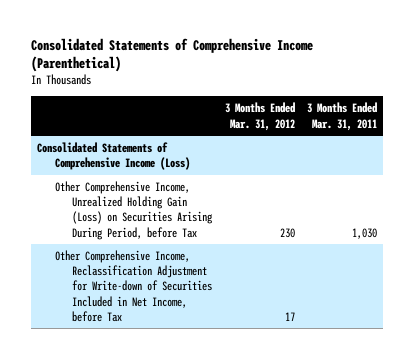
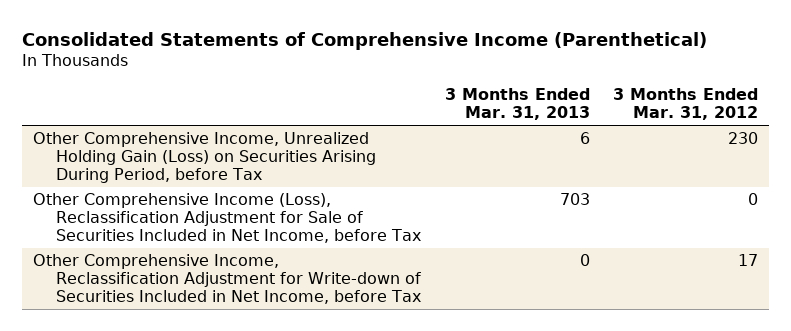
- | 3 Months Ended Mar. 31, 2012 | 3 Months Ended Mar. 31, 2011
+ | 3 Months Ended Mar. 31, 2013 | 3 Months Ended Mar. 31, 2012
- Consolidated Statements of Comprehensive Income (Loss)
+ Other Comprehensive Income (Loss), Reclassification Adjustment for Sale of Securities Included in Net Income, before Tax | 703 | 0

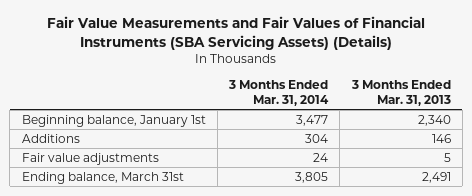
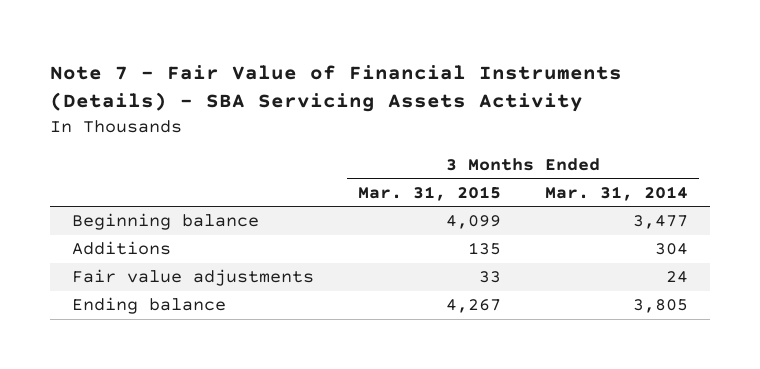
- Fair Value Measurements and Fair Values of Financial Instruments (SBA Servicing Assets) (Details)
+ Note 7 - Fair Value of Financial Instruments (Details) - SBA Servicing Assets Activity
- | 3 Months Ended Mar. 31, 2014 | 3 Months Ended Mar. 31, 2013
+ | 3 Months Ended Mar. 31, 2015 | 3 Months Ended Mar. 31, 2014
- Beginning balance, January 1st | 3,477 | 2,340
+ Beginning balance | 4,099 | 3,477
- Ending balance, March 31st | 3,805 | 2,491
+ Ending balance | 4,267 | 3,805

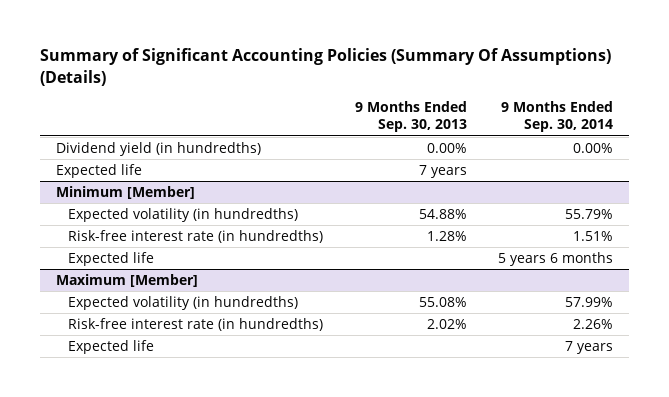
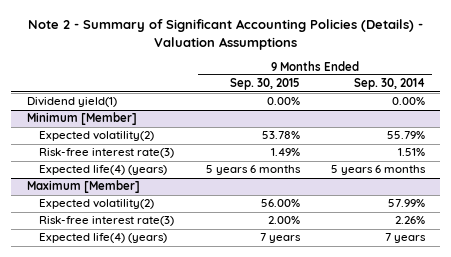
- Summary of Significant Accounting Policies (Summary Of Assumptions) (Details)
+ Note 2 - Summary of Significant Accounting Policies (Details) - Valuation Assumptions
- | 9 Months Ended Sep. 30, 2013 | 9 Months Ended Sep. 30, 2014
+ | 9 Months Ended Sep. 30, 2015 | 9 Months Ended Sep. 30, 2014
- Dividend yield (in hundredths) | 0.00% | 0.00%
- Expected life | 7 years |
+ Dividend yield(1) | 0.00% | 0.00%
@ Minimum [Member]
- Expected volatility (in hundredths) | 54.88% | 55.79%
- Risk-free interest rate (in hundredths) | 1.28% | 1.51%
- Expected life | | 5 years 6 months
+ Expected volatility(2) | 53.78% | 55.79%
+ Risk-free interest rate(3) | 1.49% | 1.51%
+ Expected life(4) (years) | 5 years 6 months | 5 years 6 months
@ Maximum [Member]
- Expected volatility (in hundredths) | 55.08% | 57.99%
- Risk-free interest rate (in hundredths) | 2.02% | 2.26%
- Expected life | | 7 years
+ Expected volatility(2) | 56.00% | 57.99%
+ Risk-free interest rate(3) | 2.00% | 2.26%
+ Expected life(4) (years) | 7 years | 7 years

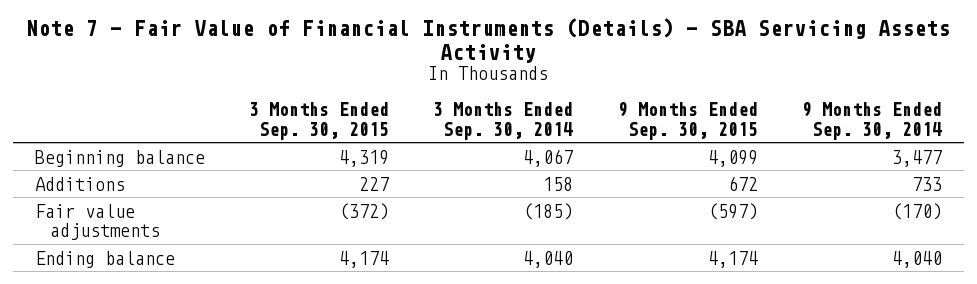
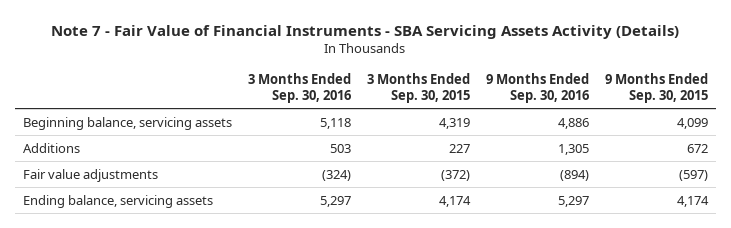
- Note 7 - Fair Value of Financial Instruments (Details) - SBA Servicing Assets Activity
+ Note 7 - Fair Value of Financial Instruments - SBA Servicing Assets Activity (Details)
- | 3 Months Ended Sep. 30, 2015 | 3 Months Ended Sep. 30, 2014 | 9 Months Ended Sep. 30, 2015 | 9 Months Ended Sep. 30, 2014
+ | 3 Months Ended Sep. 30, 2016 | 3 Months Ended Sep. 30, 2015 | 9 Months Ended Sep. 30, 2016 | 9 Months Ended Sep. 30, 2015
- Beginning balance | 4,319 | 4,067 | 4,099 | 3,477
+ Beginning balance, servicing assets | 5,118 | 4,319 | 4,886 | 4,099
- Ending balance | 4,174 | 4,040 | 4,174 | 4,040
+ Ending balance, servicing assets | 5,297 | 4,174 | 5,297 | 4,174

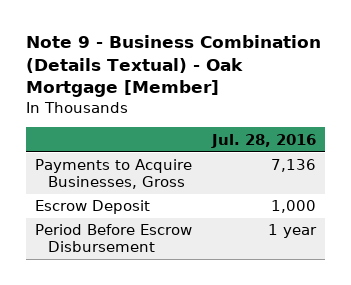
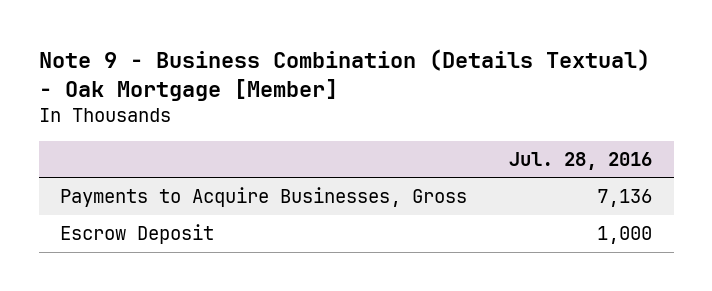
- Period Before Escrow Disbursement | 1 year

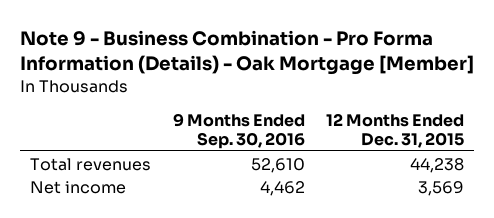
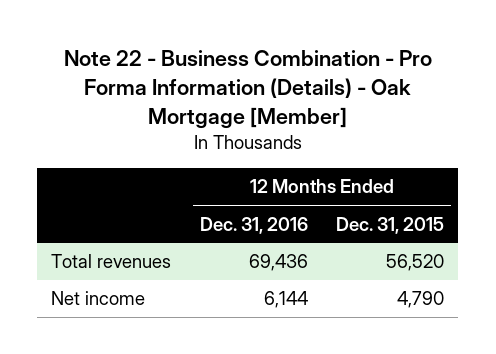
- Note 9 - Business Combination - Pro Forma Information (Details) - Oak Mortgage [Member]
+ Note 22 - Business Combination - Pro Forma Information (Details) - Oak Mortgage [Member]
- | 9 Months Ended Sep. 30, 2016 | 12 Months Ended Dec. 31, 2015
+ | 12 Months Ended Dec. 31, 2016 | 12 Months Ended Dec. 31, 2015
- Total revenues | 52,610 | 44,238
- Net income | 4,462 | 3,569
+ Total revenues | 69,436 | 56,520
+ Net income | 6,144 | 4,790

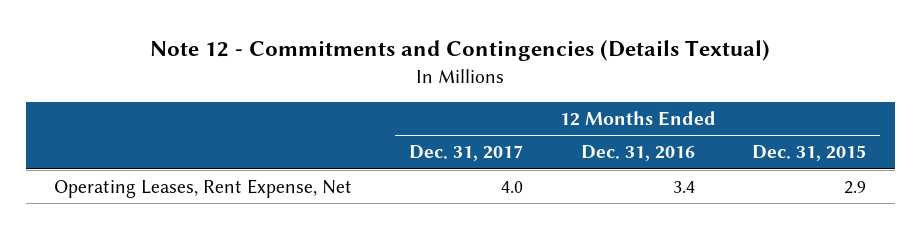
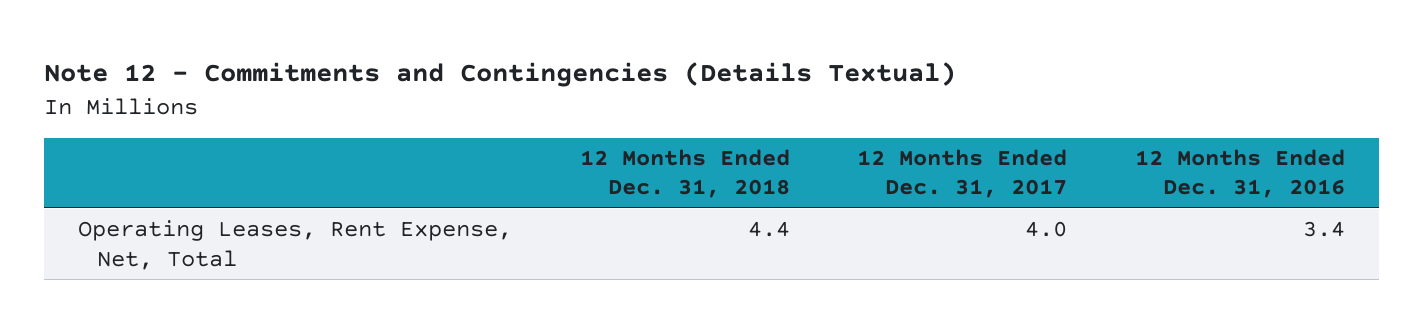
- | 12 Months Ended Dec. 31, 2017 | 12 Months Ended Dec. 31, 2016 | 12 Months Ended Dec. 31, 2015
+ | 12 Months Ended Dec. 31, 2018 | 12 Months Ended Dec. 31, 2017 | 12 Months Ended Dec. 31, 2016
- Operating Leases, Rent Expense, Net | 4.0 | 3.4 | 2.9
+ Operating Leases, Rent Expense, Net, Total | 4.4 | 4.0 | 3.4

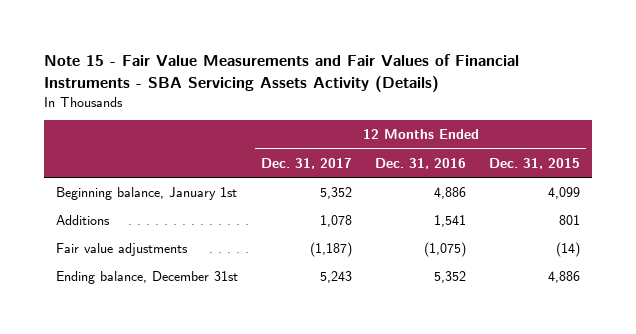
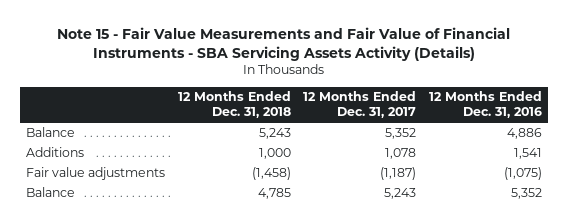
- Note 15 - Fair Value Measurements and Fair Values of Financial Instruments - SBA Servicing Assets Activity (Details)
+ Note 15 - Fair Value Measurements and Fair Value of Financial Instruments - SBA Servicing Assets Activity (Details)
- | 12 Months Ended Dec. 31, 2017 | 12 Months Ended Dec. 31, 2016 | 12 Months Ended Dec. 31, 2015
+ | 12 Months Ended Dec. 31, 2018 | 12 Months Ended Dec. 31, 2017 | 12 Months Ended Dec. 31, 2016
- Beginning balance, January 1st | 5,352 | 4,886 | 4,099
+ Balance | 5,243 | 5,352 | 4,886
- Ending balance, December 31st | 5,243 | 5,352 | 4,886
+ Balance | 4,785 | 5,243 | 5,352

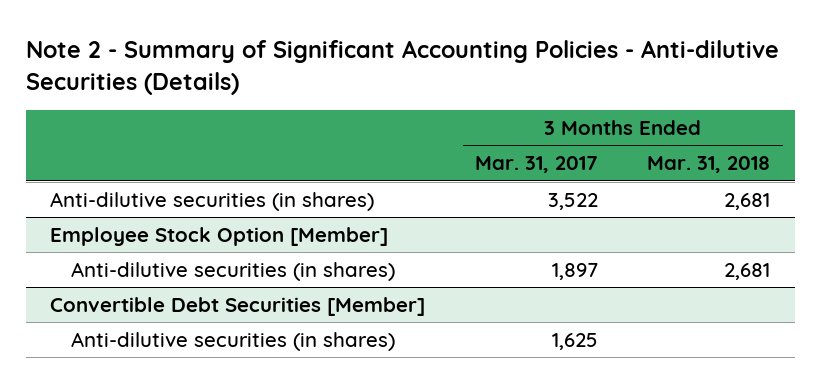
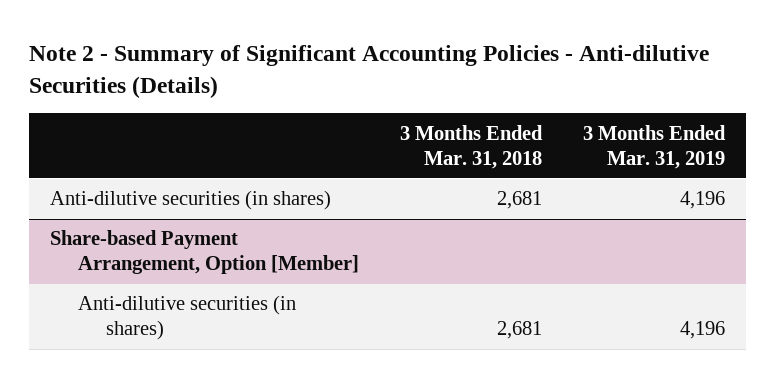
- | 3 Months Ended Mar. 31, 2017 | 3 Months Ended Mar. 31, 2018
+ | 3 Months Ended Mar. 31, 2018 | 3 Months Ended Mar. 31, 2019
- Employee Stock Option [Member]
+ Share-based Payment Arrangement, Option [Member]
- Convertible Debt Securities [Member]
- Anti-dilutive securities (in shares) | 1,625 |

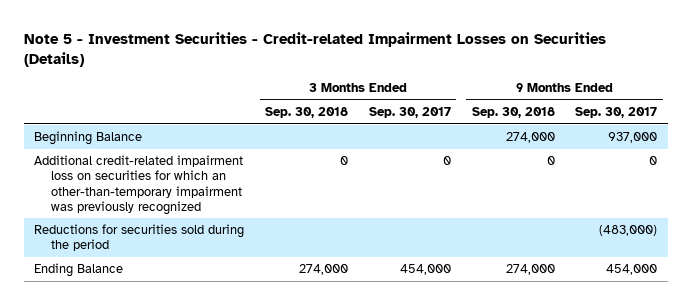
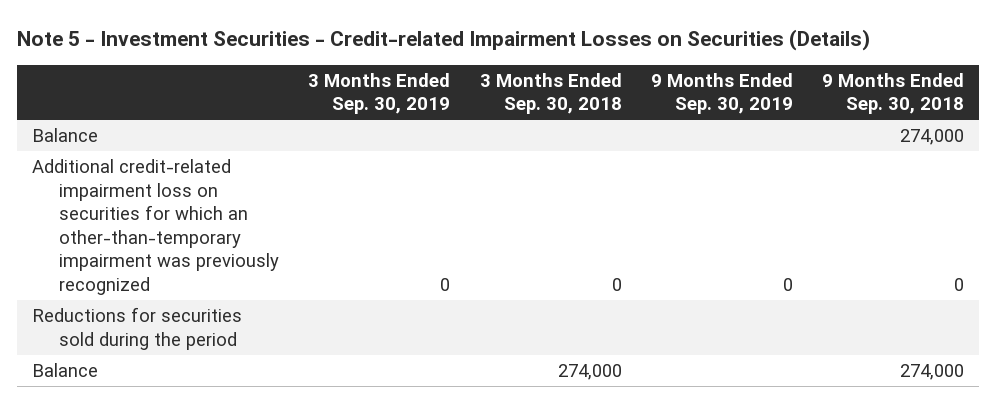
- | 3 Months Ended Sep. 30, 2018 | 3 Months Ended Sep. 30, 2017 | 9 Months Ended Sep. 30, 2018 | 9 Months Ended Sep. 30, 2017
+ | 3 Months Ended Sep. 30, 2019 | 3 Months Ended Sep. 30, 2018 | 9 Months Ended Sep. 30, 2019 | 9 Months Ended Sep. 30, 2018
- Beginning Balance | | | 274,000 | 937,000
+ Balance | | | | 274,000
- Ending Balance | 274,000 | 454,000 | 274,000 | 454,000
+ Balance | | 274,000 | | 274,000

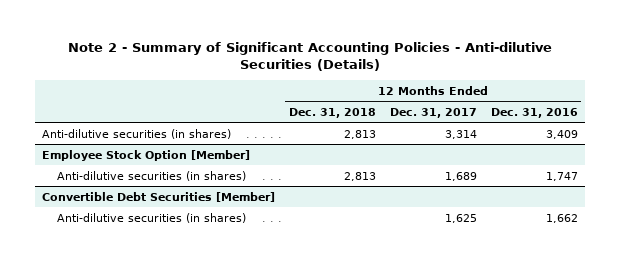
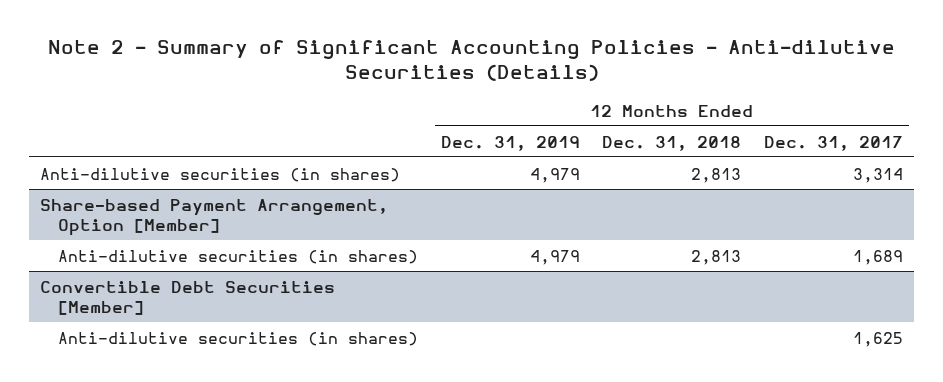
- | 12 Months Ended Dec. 31, 2018 | 12 Months Ended Dec. 31, 2017 | 12 Months Ended Dec. 31, 2016
+ | 12 Months Ended Dec. 31, 2019 | 12 Months Ended Dec. 31, 2018 | 12 Months Ended Dec. 31, 2017
- Employee Stock Option [Member]
+ Share-based Payment Arrangement, Option [Member]

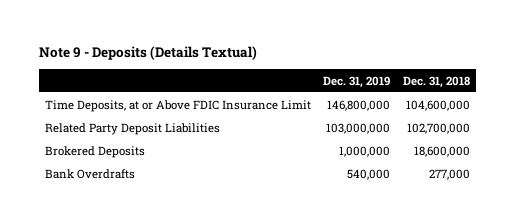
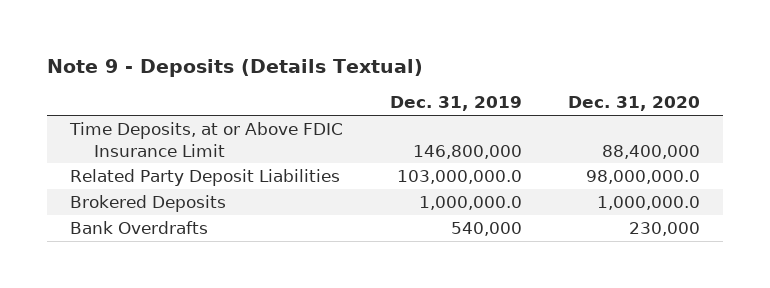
- | Dec. 31, 2019 | Dec. 31, 2018
+ | Dec. 31, 2019 | Dec. 31, 2020
- Related Party Deposit Liabilities | 103,000,000 | 102,700,000
- Brokered Deposits | 1,000,000 | 18,600,000
+ Related Party Deposit Liabilities | 103,000,000.0 | 98,000,000.0
+ Brokered Deposits | 1,000,000.0 | 1,000,000.0

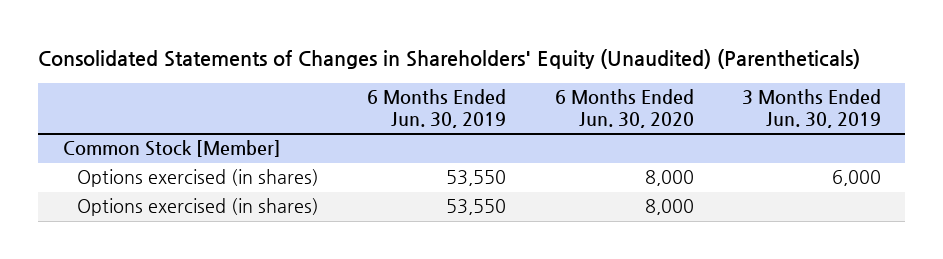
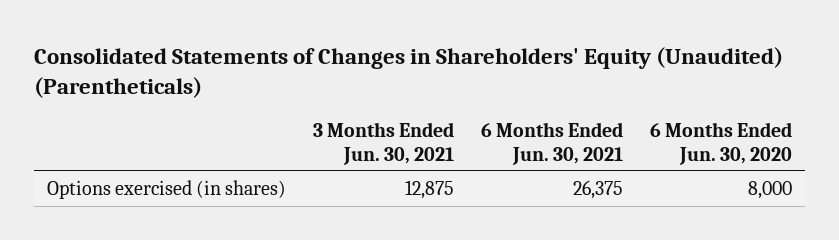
- | 6 Months Ended Jun. 30, 2019 | 6 Months Ended Jun. 30, 2020 | 3 Months Ended Jun. 30, 2019
+ | 3 Months Ended Jun. 30, 2021 | 6 Months Ended Jun. 30, 2021 | 6 Months Ended Jun. 30, 2020
- Common Stock [Member]
- Options exercised (in shares) | 53,550 | 8,000 |

